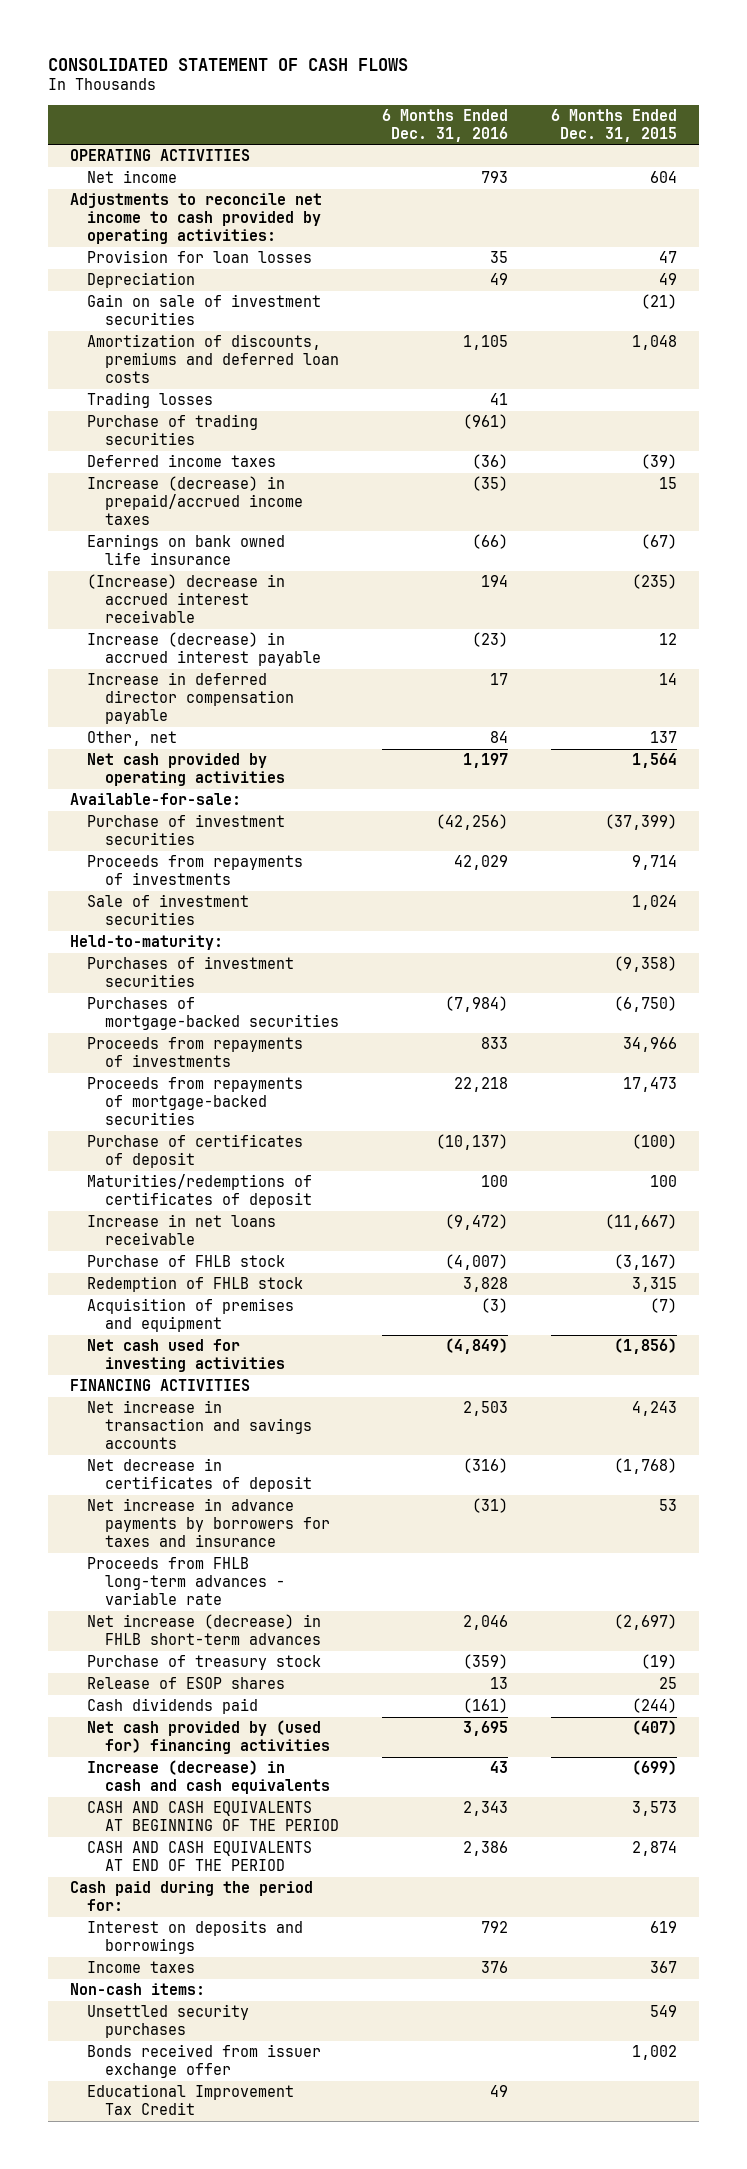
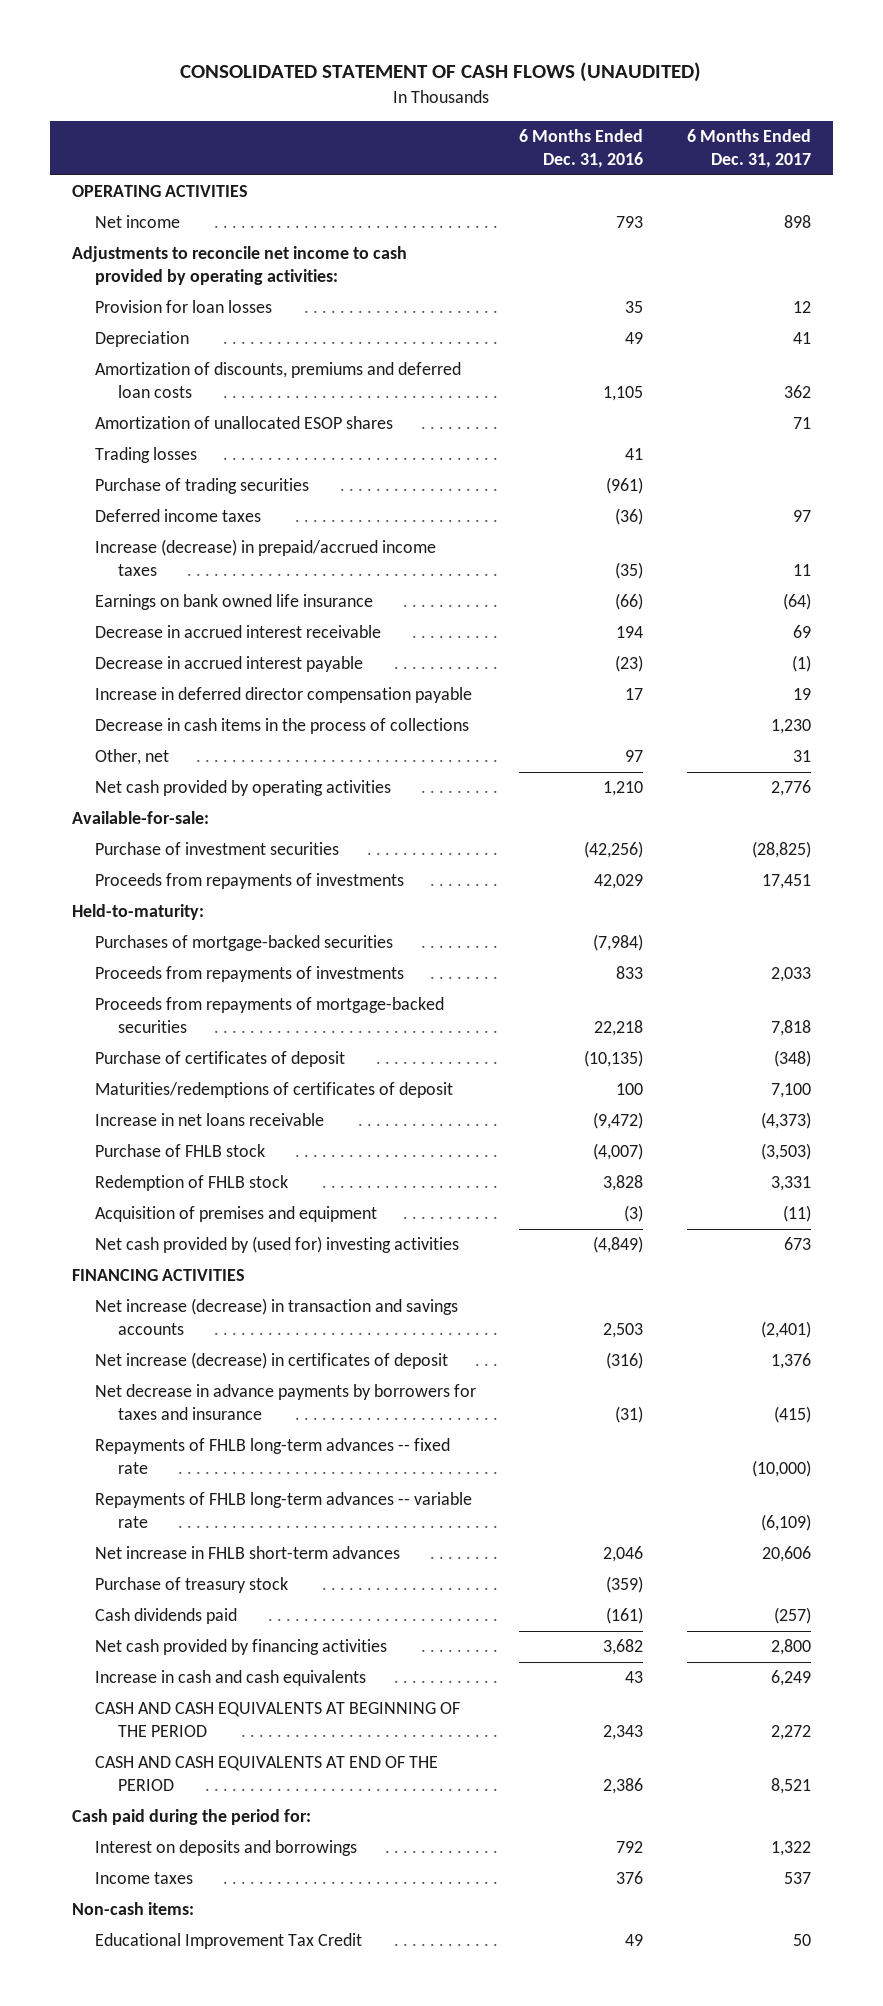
- CONSOLIDATED STATEMENT OF CASH FLOWS
+ CONSOLIDATED STATEMENT OF CASH FLOWS (UNAUDITED)
- | 6 Months Ended Dec. 31, 2016 | 6 Months Ended Dec. 31, 2015
+ | 6 Months Ended Dec. 31, 2016 | 6 Months Ended Dec. 31, 2017
- Gain on sale of investment securities | | (21)
+ Amortization of unallocated ESOP shares | | 71
- (Increase) decrease in accrued interest receivable | 194 | (235)
- Increase (decrease) in accrued interest payable | (23) | 12
+ Decrease in accrued interest receivable | 194 | 69
+ Decrease in accrued interest payable | (23) | (1)
- Other, net | 84 | 137
- Net cash provided by operating activities | 1,197 | 1,564
+ Decrease in cash items in the process of collections | | 1,230
+ Other, net | 97 | 31
+ Net cash provided by operating activities | 1,210 | 2,776
- Sale of investment securities | | 1,024
- Purchases of investment securities | | (9,358)
- Purchase of certificates of deposit | (10,137) | (100)
+ Purchase of certificates of deposit | (10,135) | (348)
- Net cash used for investing activities | (4,849) | (1,856)
+ Net cash provided by (used for) investing activities | (4,849) | 673
- Net increase in transaction and savings accounts | 2,503 | 4,243
- Net decrease in certificates of deposit | (316) | (1,768)
- Net increase in advance payments by borrowers for taxes and insurance | (31) | 53
- Proceeds from FHLB long-term advances - variable rate
- Net increase (decrease) in FHLB short-term advances | 2,046 | (2,697)
+ Net increase (decrease) in transaction and savings accounts | 2,503 | (2,401)
+ Net increase (decrease) in certificates of deposit | (316) | 1,376
+ Net decrease in advance payments by borrowers for taxes and insurance | (31) | (415)
+ Repayments of FHLB long-term advances -- fixed rate | | (10,000)
+ Repayments of FHLB long-term advances -- variable rate | | (6,109)
+ Net increase in FHLB short-term advances | 2,046 | 20,606
- Release of ESOP shares | 13 | 25
- Net cash provided by (used for) financing activities | 3,695 | (407)
- Increase (decrease) in cash and cash equivalents | 43 | (699)
+ Net cash provided by financing activities | 3,682 | 2,800
+ Increase in cash and cash equivalents | 43 | 6,249
- Unsettled security purchases | | 549
- Bonds received from issuer exchange offer | | 1,002

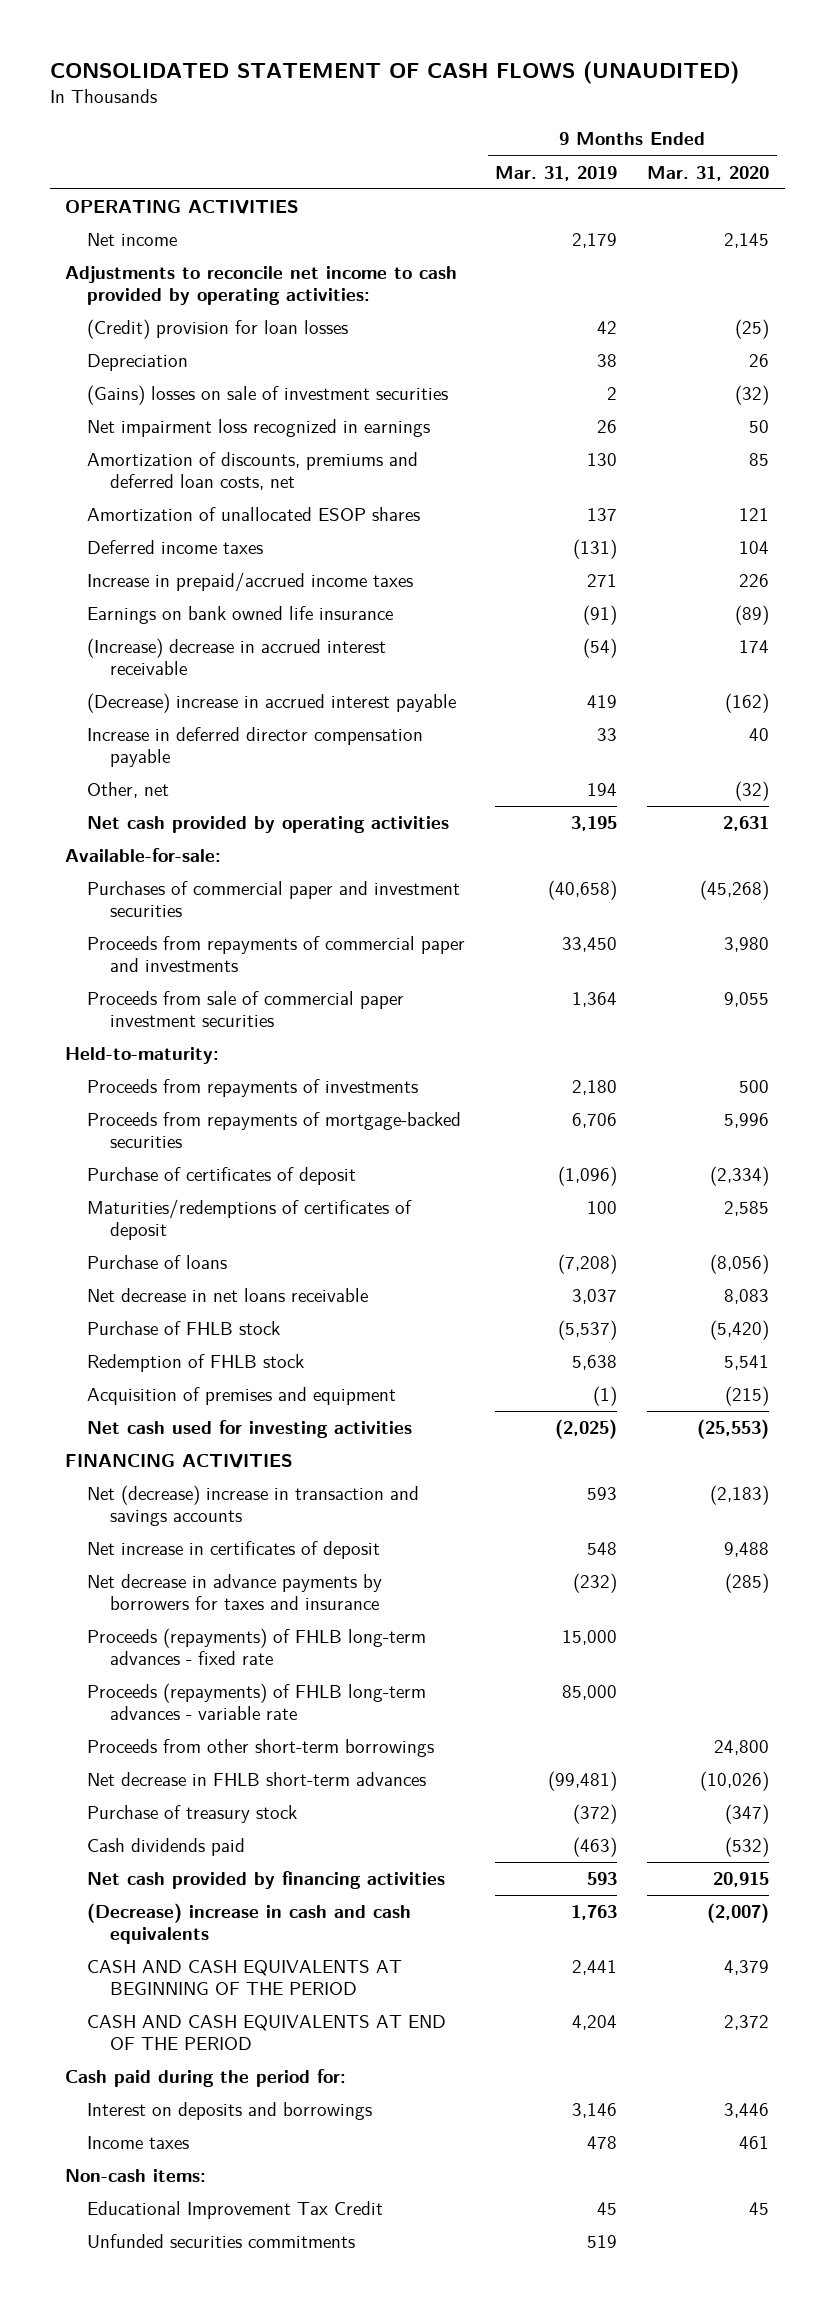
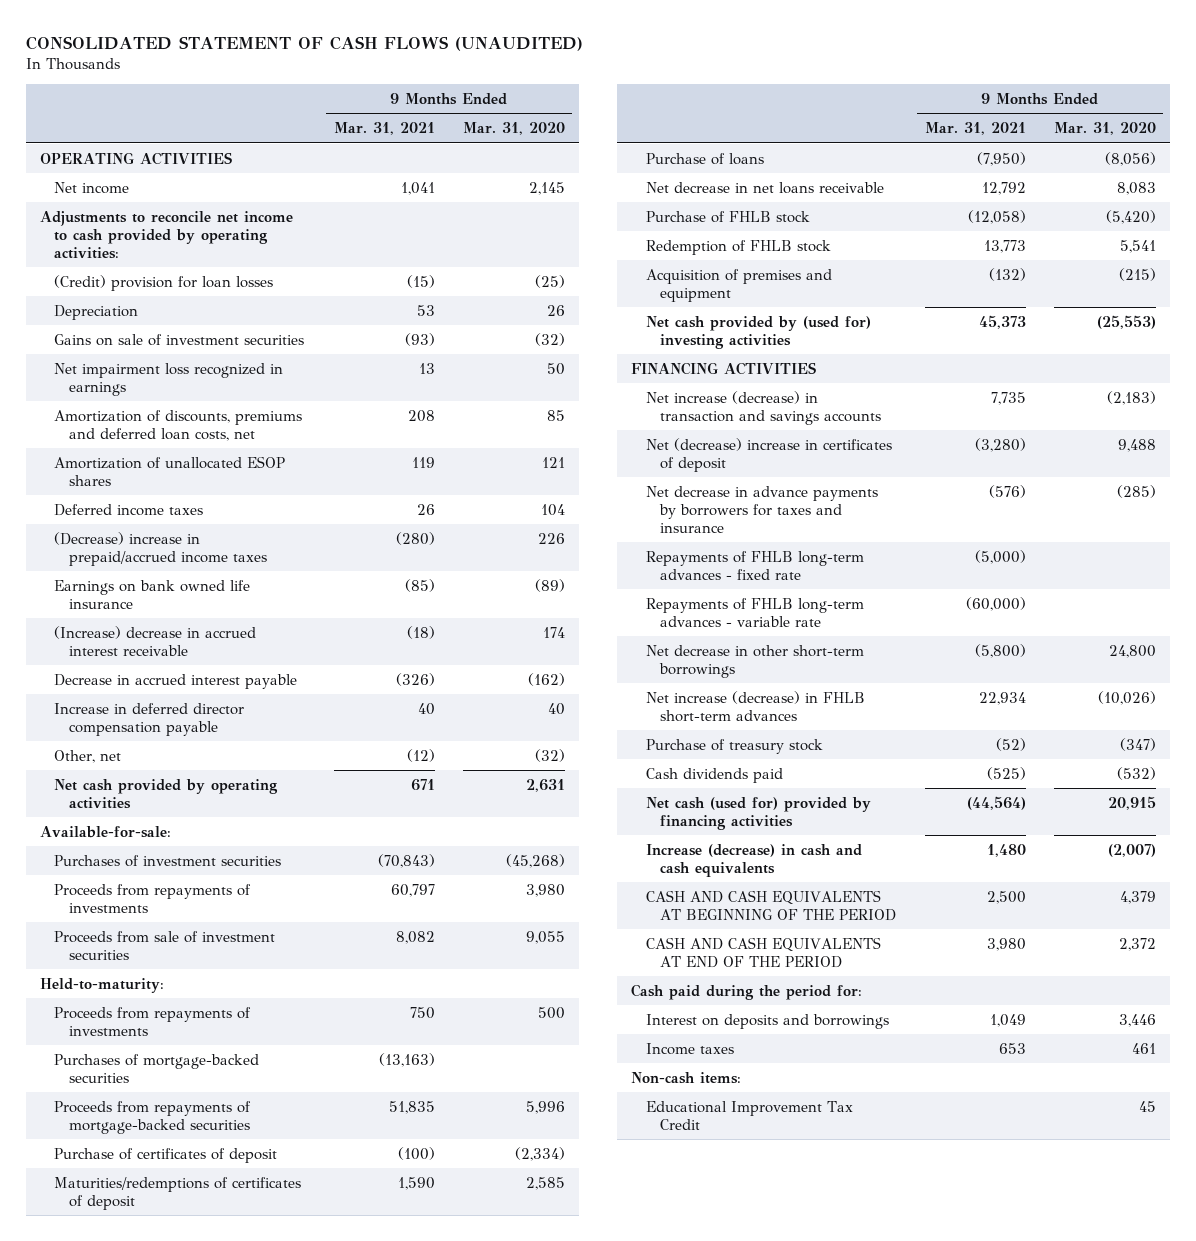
- | 9 Months Ended Mar. 31, 2019 | 9 Months Ended Mar. 31, 2020
+ | 9 Months Ended Mar. 31, 2021 | 9 Months Ended Mar. 31, 2020
- (Gains) losses on sale of investment securities | 2 | (32)
+ Gains on sale of investment securities | (93) | (32)
- Increase in prepaid/accrued income taxes | 271 | 226
+ (Decrease) increase in prepaid/accrued income taxes | (280) | 226
- (Decrease) increase in accrued interest payable | 419 | (162)
+ Decrease in accrued interest payable | (326) | (162)
- Purchases of commercial paper and investment securities | (40,658) | (45,268)
- Proceeds from repayments of commercial paper and investments | 33,450 | 3,980
- Proceeds from sale of commercial paper investment securities | 1,364 | 9,055
+ Purchases of investment securities | (70,843) | (45,268)
+ Proceeds from repayments of investments | 60,797 | 3,980
+ Proceeds from sale of investment securities | 8,082 | 9,055
+ Purchases of mortgage-backed securities | (13,163) |
- Net cash used for investing activities | (2,025) | (25,553)
+ Net cash provided by (used for) investing activities | 45,373 | (25,553)
- Net (decrease) increase in transaction and savings accounts | 593 | (2,183)
- Net increase in certificates of deposit | 548 | 9,488
+ Net increase (decrease) in transaction and savings accounts | 7,735 | (2,183)
+ Net (decrease) increase in certificates of deposit | (3,280) | 9,488
- Proceeds (repayments) of FHLB long-term advances - fixed rate | 15,000 |
- Proceeds (repayments) of FHLB long-term advances - variable rate | 85,000 |
- Proceeds from other short-term borrowings | | 24,800
- Net decrease in FHLB short-term advances | (99,481) | (10,026)
+ Repayments of FHLB long-term advances - fixed rate | (5,000) |
+ Repayments of FHLB long-term advances - variable rate | (60,000) |
+ Net decrease in other short-term borrowings | (5,800) | 24,800
+ Net increase (decrease) in FHLB short-term advances | 22,934 | (10,026)
- Net cash provided by financing activities | 593 | 20,915
- (Decrease) increase in cash and cash equivalents | 1,763 | (2,007)
+ Net cash (used for) provided by financing activities | (44,564) | 20,915
+ Increase (decrease) in cash and cash equivalents | 1,480 | (2,007)
- Unfunded securities commitments | 519 |

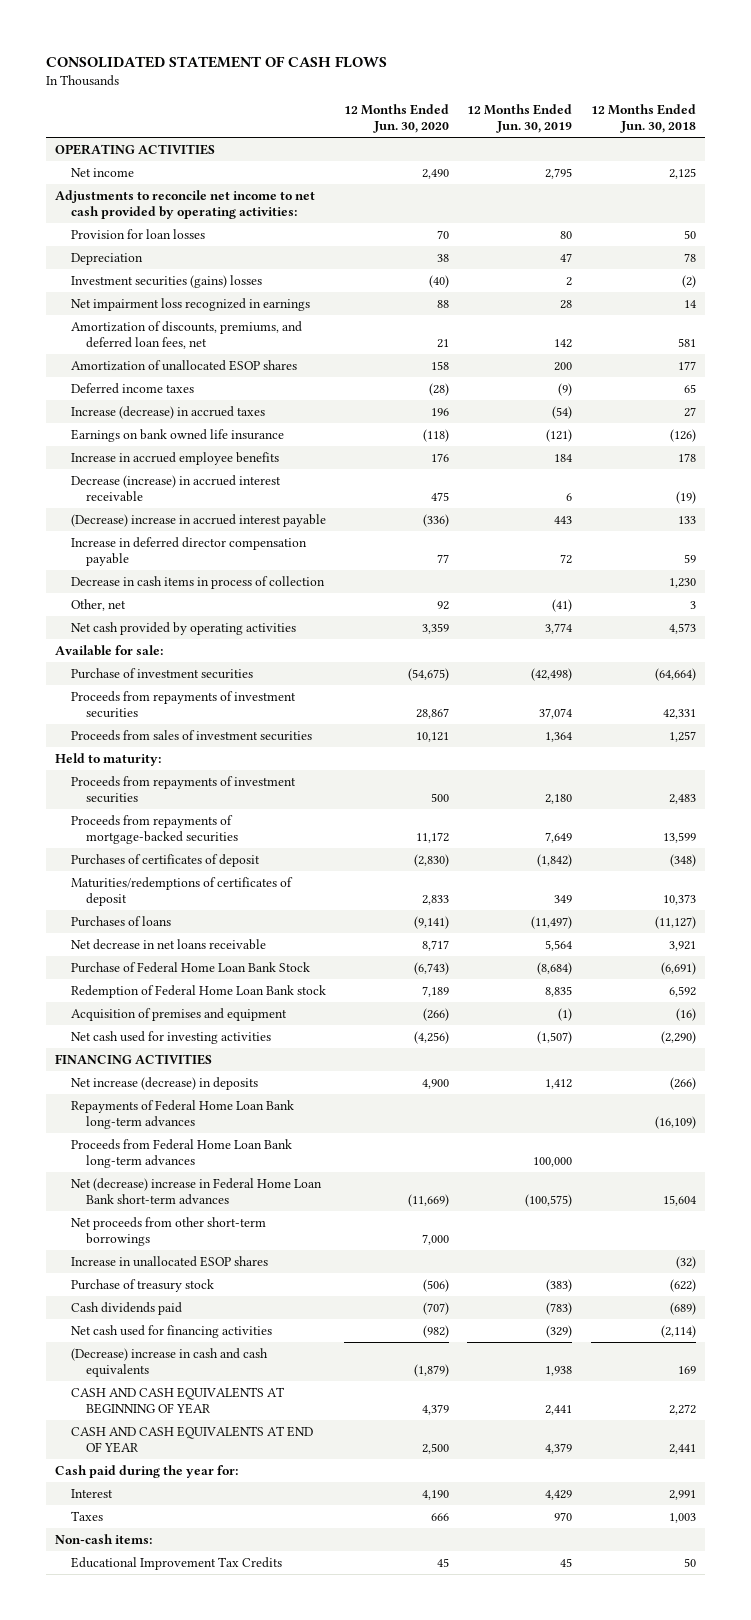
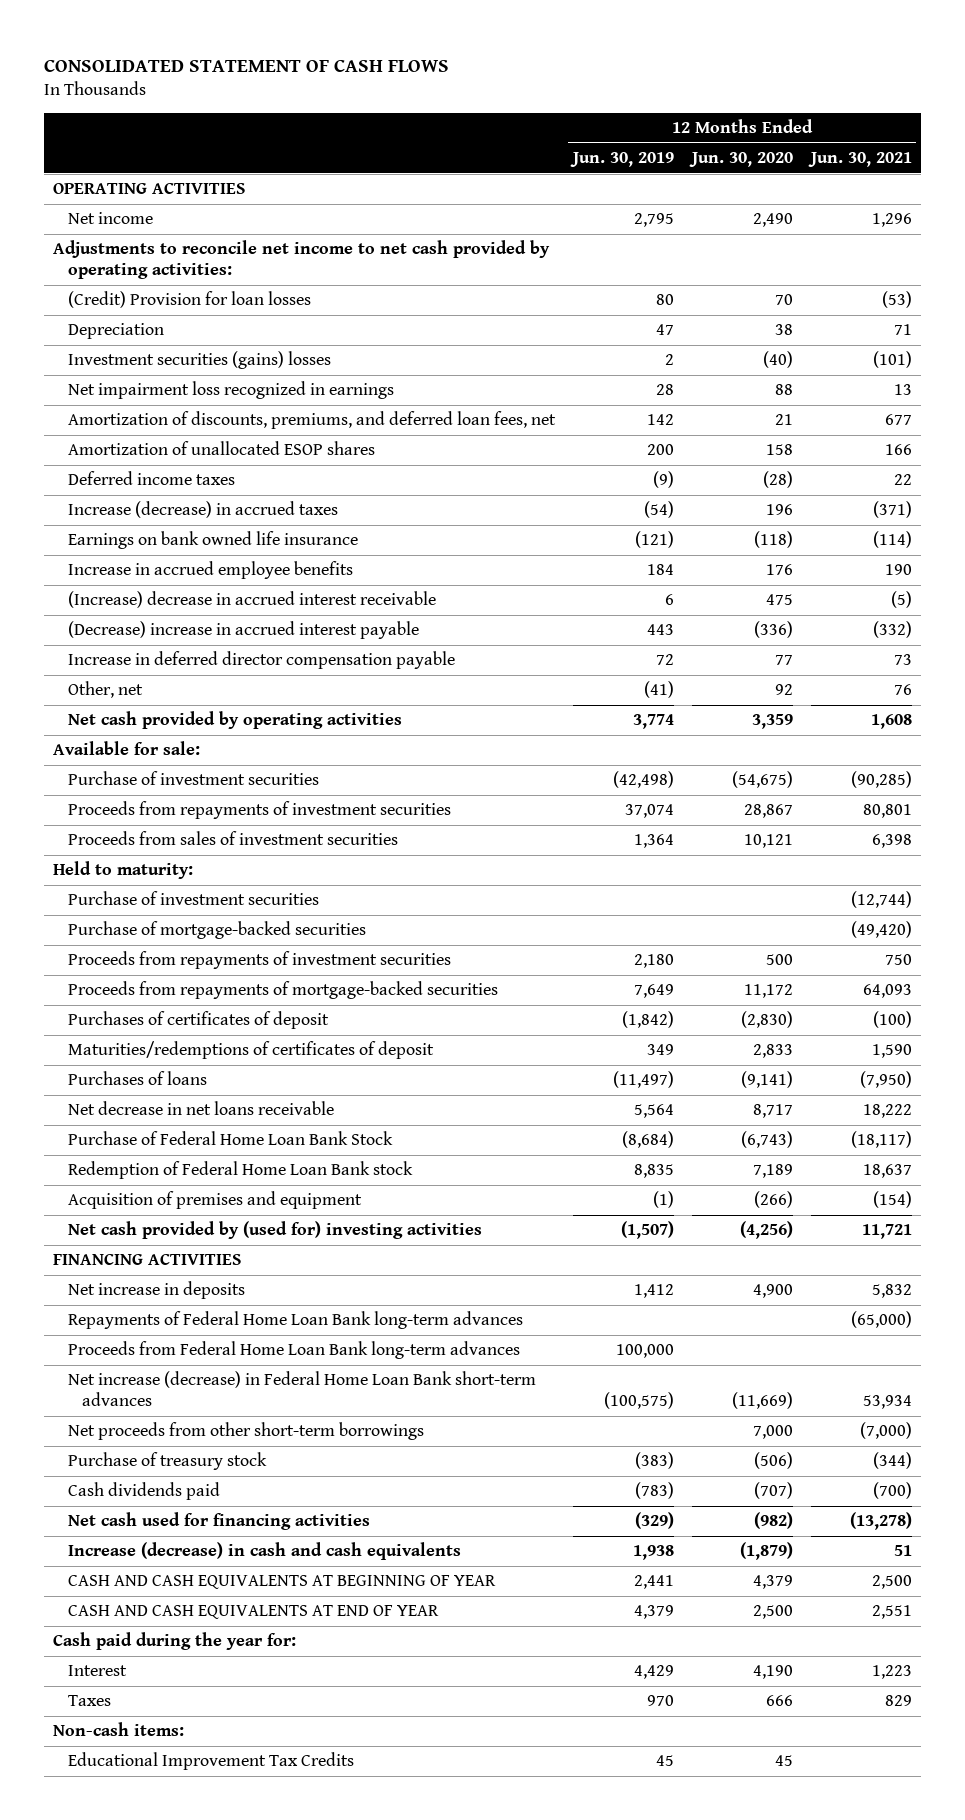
- | 12 Months Ended Jun. 30, 2020 | 12 Months Ended Jun. 30, 2019 | 12 Months Ended Jun. 30, 2018
+ | 12 Months Ended Jun. 30, 2019 | 12 Months Ended Jun. 30, 2020 | 12 Months Ended Jun. 30, 2021
- Provision for loan losses | 70 | 80 | 50
+ (Credit) Provision for loan losses | 80 | 70 | (53)
- Decrease (increase) in accrued interest receivable | 475 | 6 | (19)
+ (Increase) decrease in accrued interest receivable | 6 | 475 | (5)
- Decrease in cash items in process of collection | | | 1,230
+ Purchase of investment securities | | | (12,744)
+ Purchase of mortgage-backed securities | | | (49,420)
- Net cash used for investing activities | (4,256) | (1,507) | (2,290)
+ Net cash provided by (used for) investing activities | (1,507) | (4,256) | 11,721
- Net increase (decrease) in deposits | 4,900 | 1,412 | (266)
+ Net increase in deposits | 1,412 | 4,900 | 5,832
- Net (decrease) increase in Federal Home Loan Bank short-term advances | (11,669) | (100,575) | 15,604
+ Net increase (decrease) in Federal Home Loan Bank short-term advances | (100,575) | (11,669) | 53,934
- Increase in unallocated ESOP shares | | | (32)
- (Decrease) increase in cash and cash equivalents | (1,879) | 1,938 | 169
+ Increase (decrease) in cash and cash equivalents | 1,938 | (1,879) | 51

